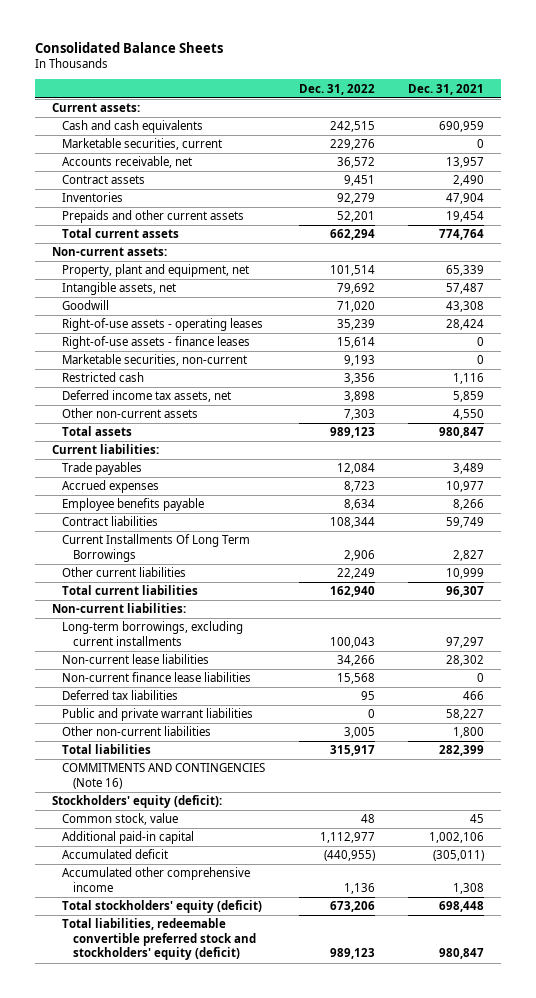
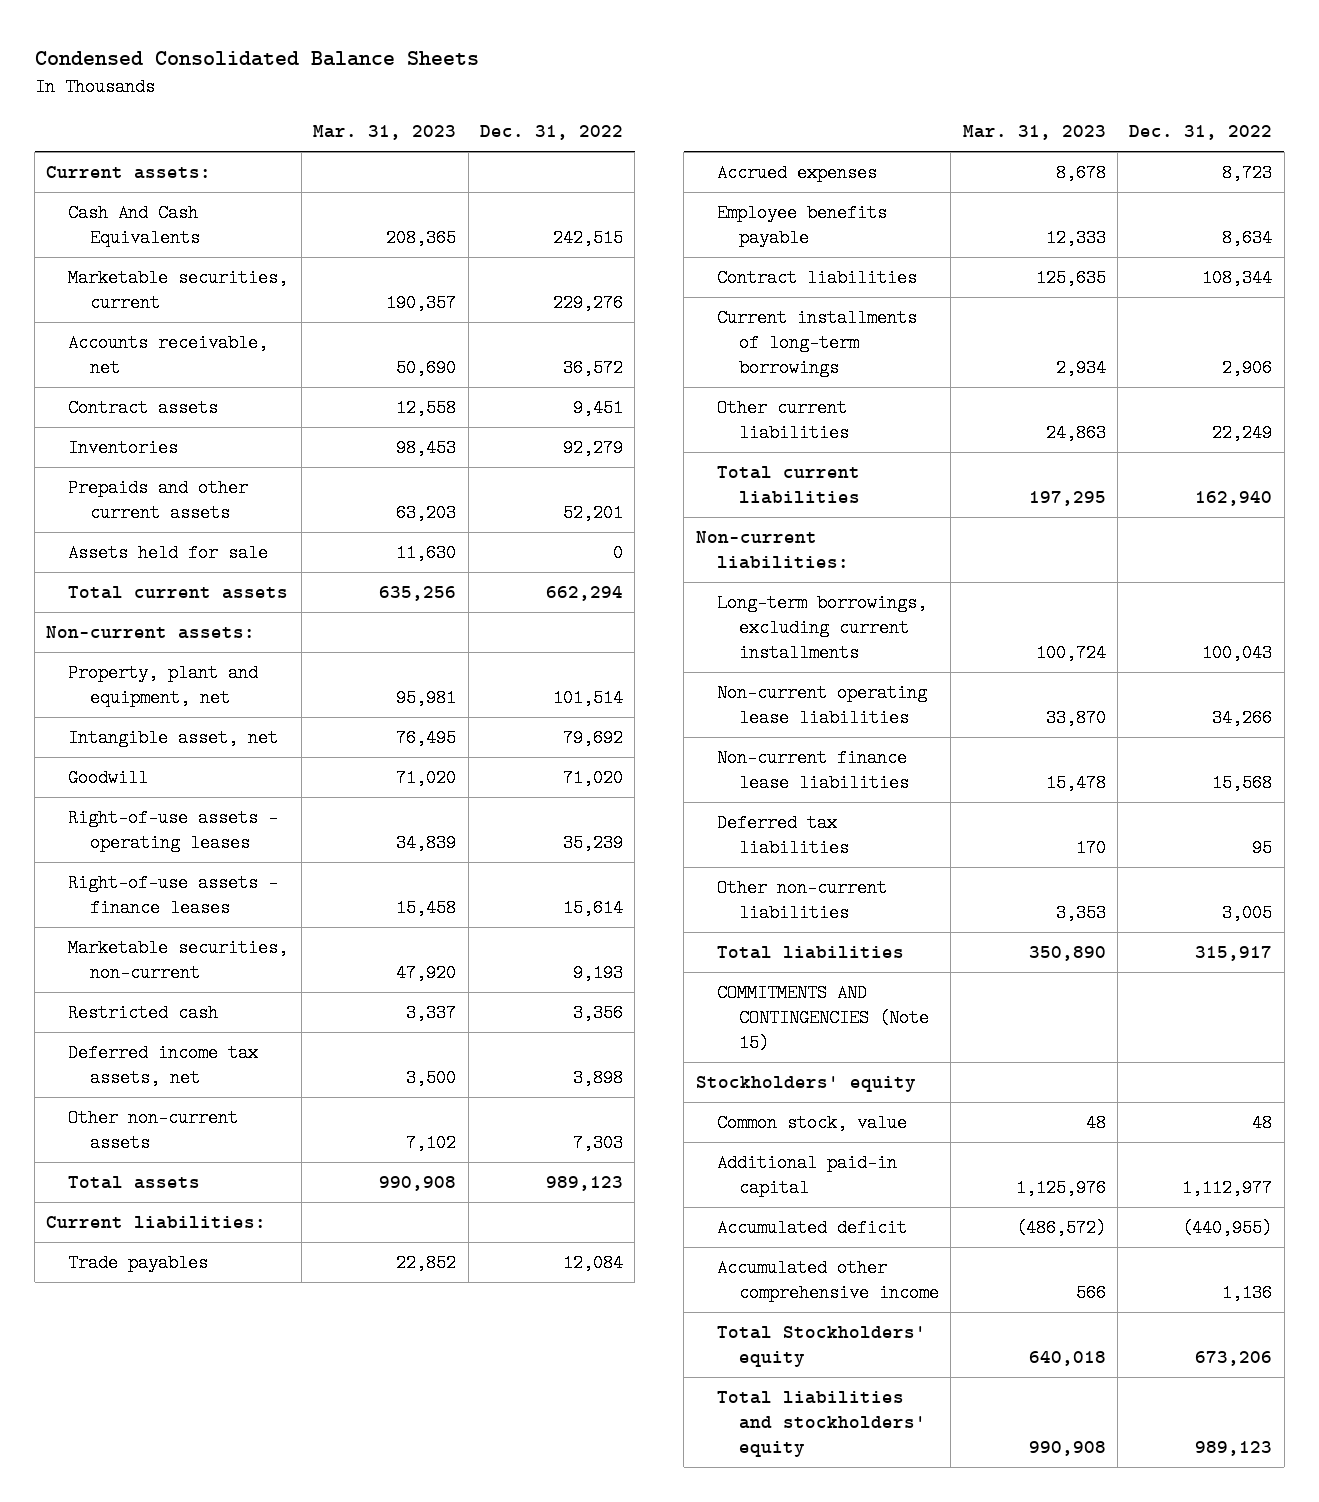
- Consolidated Balance Sheets
+ Condensed Consolidated Balance Sheets
- | Dec. 31, 2022 | Dec. 31, 2021
+ | Mar. 31, 2023 | Dec. 31, 2022
- Cash and cash equivalents | 242,515 | 690,959
+ Cash And Cash Equivalents | 208,365 | 242,515
+ Assets held for sale | 11,630 | 0
- Intangible assets, net | 79,692 | 57,487
+ Intangible asset, net | 76,495 | 79,692
- Current Installments Of Long Term Borrowings | 2,906 | 2,827
+ Current installments of long-term borrowings | 2,934 | 2,906
- Non-current lease liabilities | 34,266 | 28,302
+ Non-current operating lease liabilities | 33,870 | 34,266
- Public and private warrant liabilities | 0 | 58,227
- COMMITMENTS AND CONTINGENCIES (Note 16)
- Stockholders' equity (deficit):
+ COMMITMENTS AND CONTINGENCIES (Note 15)
+ Stockholders' equity
- Total stockholders' equity (deficit) | 673,206 | 698,448
- Total liabilities, redeemable convertible preferred stock and stockholders' equity (deficit) | 989,123 | 980,847
+ Total Stockholders' equity | 640,018 | 673,206
+ Total liabilities and stockholders' equity | 990,908 | 989,123

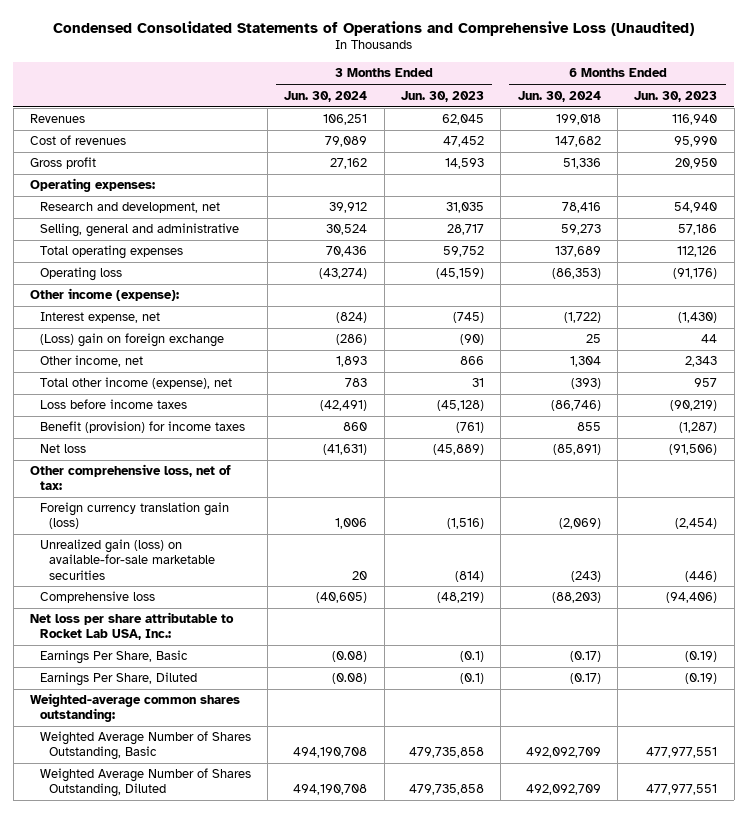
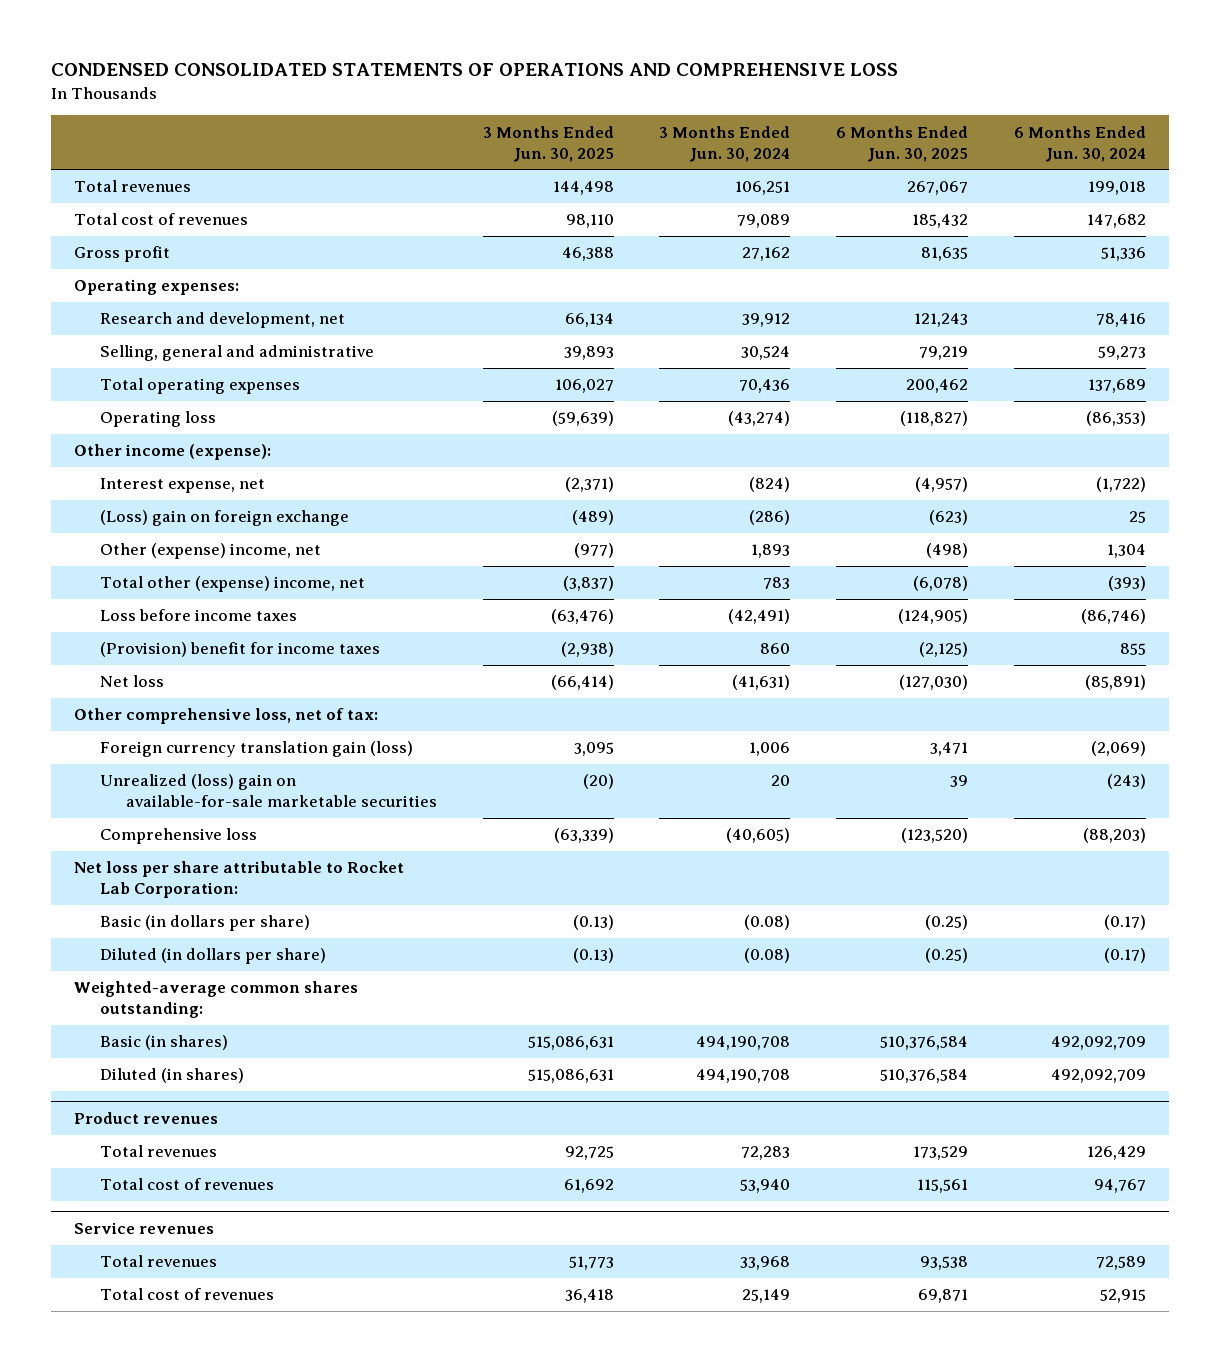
- Condensed Consolidated Statements of Operations and Comprehensive Loss (Unaudited)
+ CONDENSED CONSOLIDATED STATEMENTS OF OPERATIONS AND COMPREHENSIVE LOSS
- | 3 Months Ended Jun. 30, 2024 | 3 Months Ended Jun. 30, 2023 | 6 Months Ended Jun. 30, 2024 | 6 Months Ended Jun. 30, 2023
+ | 3 Months Ended Jun. 30, 2025 | 3 Months Ended Jun. 30, 2024 | 6 Months Ended Jun. 30, 2025 | 6 Months Ended Jun. 30, 2024
- Revenues | 106,251 | 62,045 | 199,018 | 116,940
- Cost of revenues | 79,089 | 47,452 | 147,682 | 95,990
+ Total revenues | 144,498 | 106,251 | 267,067 | 199,018
+ Total cost of revenues | 98,110 | 79,089 | 185,432 | 147,682
- Other income, net | 1,893 | 866 | 1,304 | 2,343
- Total other income (expense), net | 783 | 31 | (393) | 957
+ Other (expense) income, net | (977) | 1,893 | (498) | 1,304
+ Total other (expense) income, net | (3,837) | 783 | (6,078) | (393)
- Benefit (provision) for income taxes | 860 | (761) | 855 | (1,287)
+ (Provision) benefit for income taxes | (2,938) | 860 | (2,125) | 855
- Unrealized gain (loss) on available-for-sale marketable securities | 20 | (814) | (243) | (446)
+ Unrealized (loss) gain on available-for-sale marketable securities | (20) | 20 | 39 | (243)
- Net loss per share attributable to Rocket Lab USA, Inc.:
- Earnings Per Share, Basic | (0.08) | (0.1) | (0.17) | (0.19)
- Earnings Per Share, Diluted | (0.08) | (0.1) | (0.17) | (0.19)
+ Net loss per share attributable to Rocket Lab Corporation:
+ Basic (in dollars per share) | (0.13) | (0.08) | (0.25) | (0.17)
+ Diluted (in dollars per share) | (0.13) | (0.08) | (0.25) | (0.17)
- Weighted Average Number of Shares Outstanding, Basic | 494,190,708 | 479,735,858 | 492,092,709 | 477,977,551
- Weighted Average Number of Shares Outstanding, Diluted | 494,190,708 | 479,735,858 | 492,092,709 | 477,977,551
+ Basic (in shares) | 515,086,631 | 494,190,708 | 510,376,584 | 492,092,709
+ Diluted (in shares) | 515,086,631 | 494,190,708 | 510,376,584 | 492,092,709
+ Product revenues
+ Total revenues | 92,725 | 72,283 | 173,529 | 126,429
+ Total cost of revenues | 61,692 | 53,940 | 115,561 | 94,767
+ Service revenues
+ Total revenues | 51,773 | 33,968 | 93,538 | 72,589
+ Total cost of revenues | 36,418 | 25,149 | 69,871 | 52,915

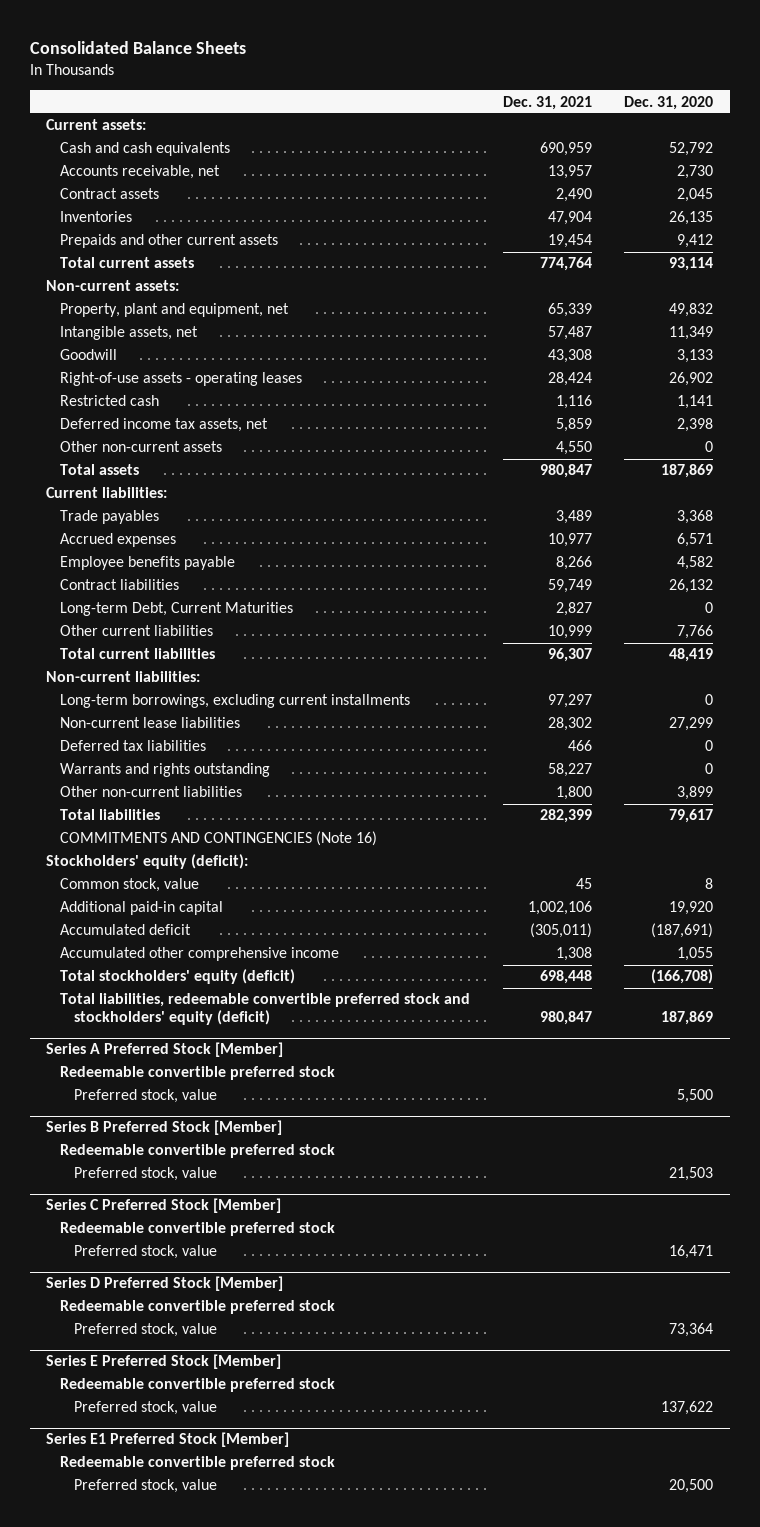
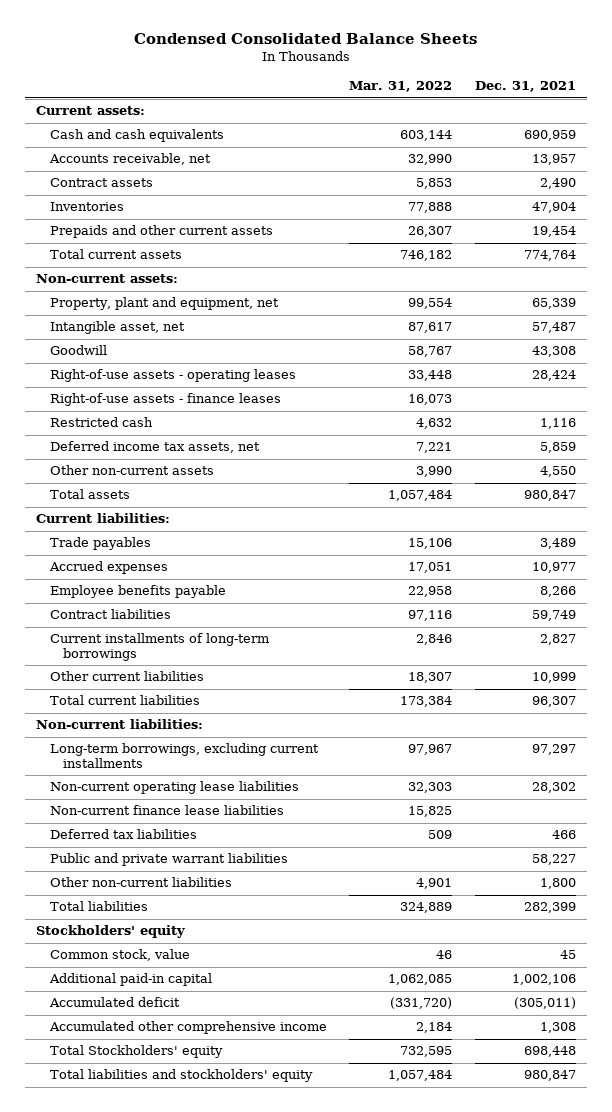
- Consolidated Balance Sheets
+ Condensed Consolidated Balance Sheets
- | Dec. 31, 2021 | Dec. 31, 2020
+ | Mar. 31, 2022 | Dec. 31, 2021
- Intangible assets, net | 57,487 | 11,349
+ Intangible asset, net | 87,617 | 57,487
+ Right-of-use assets - finance leases | 16,073 |
- Long-term Debt, Current Maturities | 2,827 | 0
+ Current installments of long-term borrowings | 2,846 | 2,827
- Non-current lease liabilities | 28,302 | 27,299
+ Non-current operating lease liabilities | 32,303 | 28,302
+ Non-current finance lease liabilities | 15,825 |
- Warrants and rights outstanding | 58,227 | 0
+ Public and private warrant liabilities | | 58,227
- COMMITMENTS AND CONTINGENCIES (Note 16)
- Stockholders' equity (deficit):
+ Stockholders' equity
- Total stockholders' equity (deficit) | 698,448 | (166,708)
- Total liabilities, redeemable convertible preferred stock and stockholders' equity (deficit) | 980,847 | 187,869
- Series A Preferred Stock [Member]
- Redeemable convertible preferred stock
- Preferred stock, value | | 5,500
- Series B Preferred Stock [Member]
- Redeemable convertible preferred stock
- Preferred stock, value | | 21,503
- Series C Preferred Stock [Member]
- Redeemable convertible preferred stock
- Preferred stock, value | | 16,471
- Series D Preferred Stock [Member]
- Redeemable convertible preferred stock
- Preferred stock, value | | 73,364
- Series E Preferred Stock [Member]
- Redeemable convertible preferred stock
- Preferred stock, value | | 137,622
- Series E1 Preferred Stock [Member]
- Redeemable convertible preferred stock
- Preferred stock, value | | 20,500
+ Total Stockholders' equity | 732,595 | 698,448
+ Total liabilities and stockholders' equity | 1,057,484 | 980,847

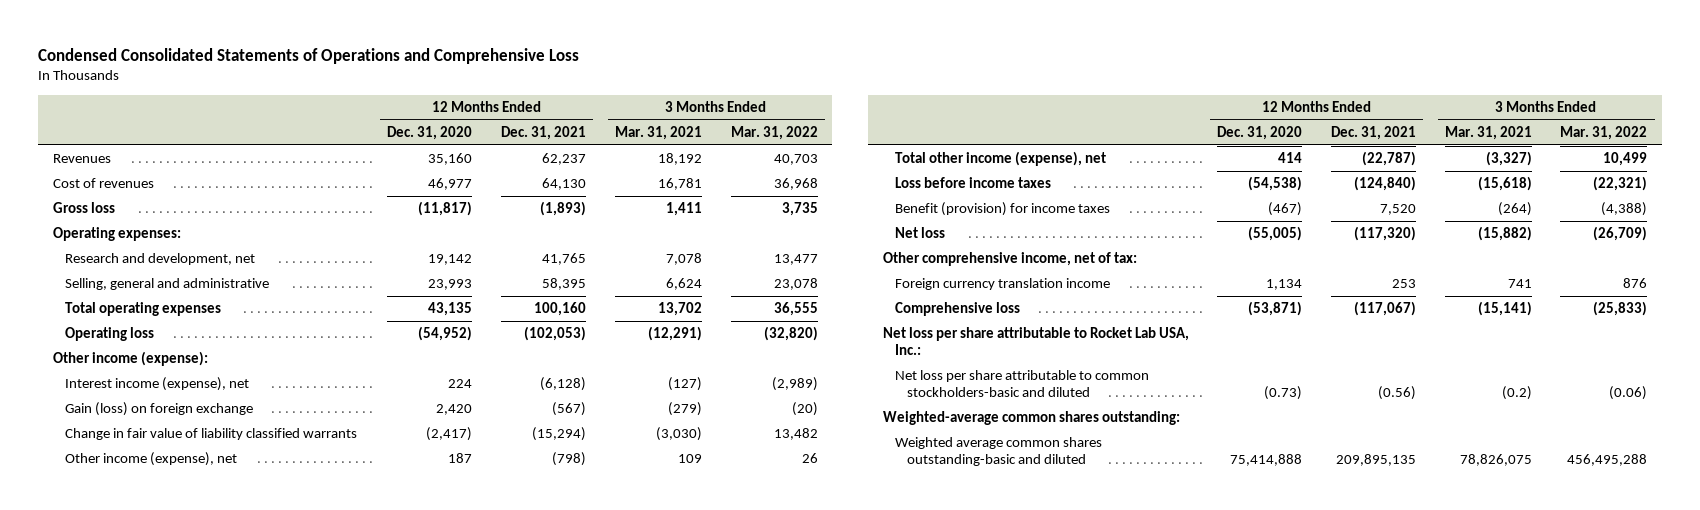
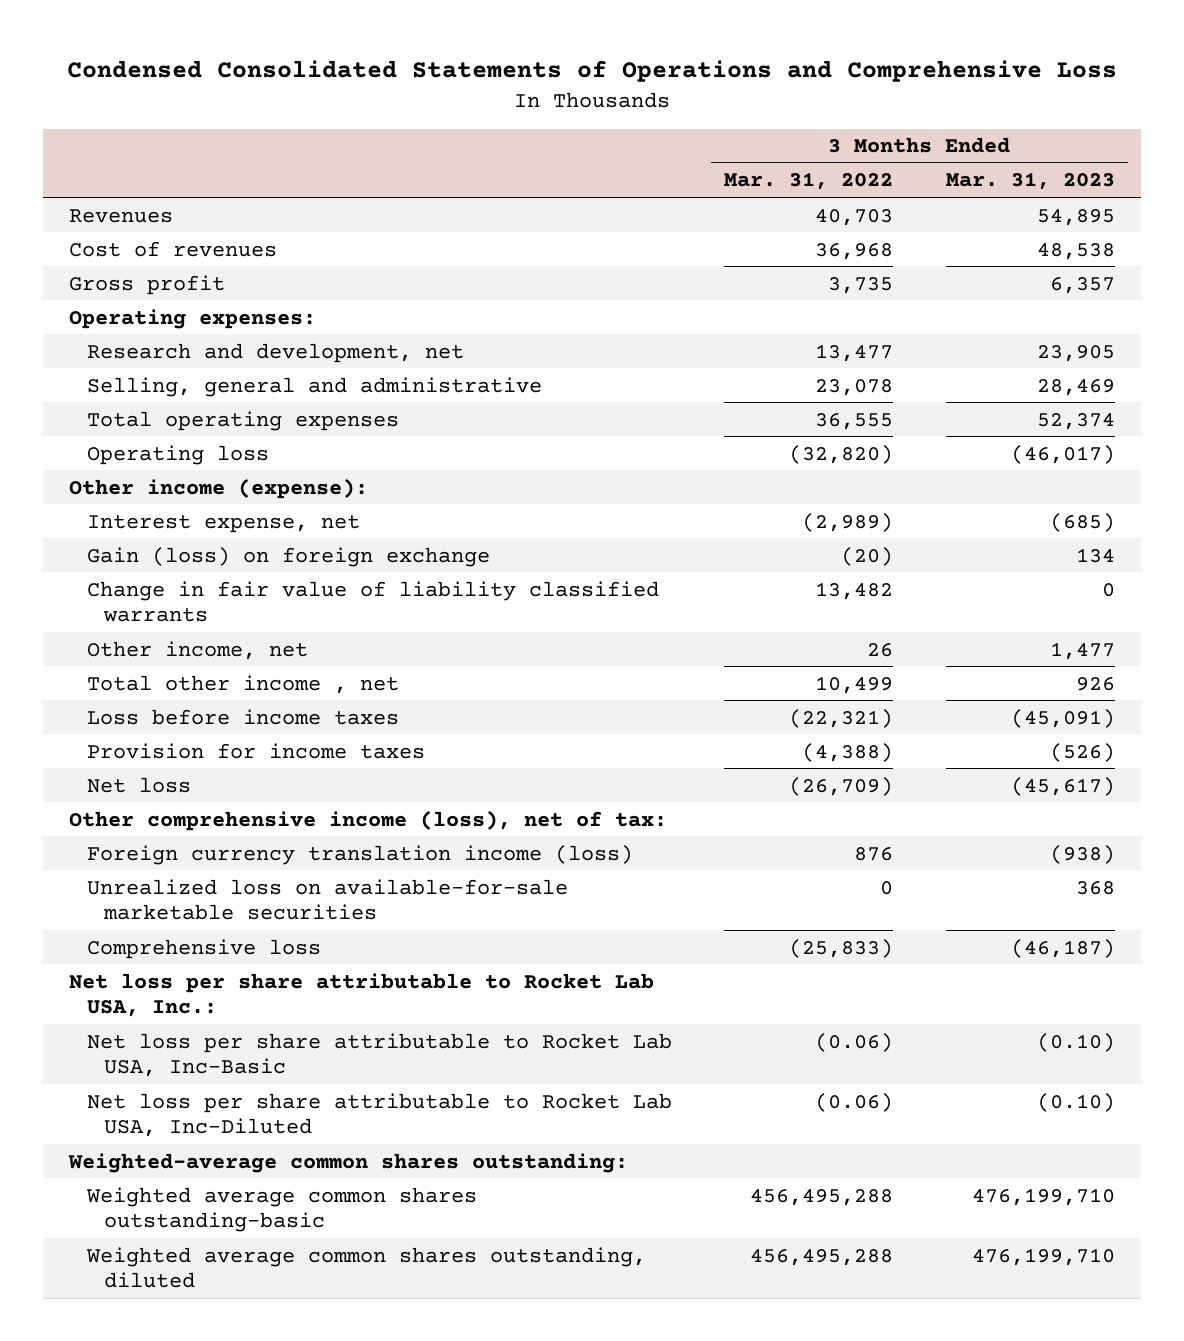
- | 12 Months Ended Dec. 31, 2020 | 12 Months Ended Dec. 31, 2021 | 3 Months Ended Mar. 31, 2021 | 3 Months Ended Mar. 31, 2022
+ | 3 Months Ended Mar. 31, 2022 | 3 Months Ended Mar. 31, 2023
- Gross loss | (11,817) | (1,893) | 1,411 | 3,735
+ Gross profit | 3,735 | 6,357
- Interest income (expense), net | 224 | (6,128) | (127) | (2,989)
+ Interest expense, net | (2,989) | (685)
- Other income (expense), net | 187 | (798) | 109 | 26
- Total other income (expense), net | 414 | (22,787) | (3,327) | 10,499
+ Other income, net | 26 | 1,477
+ Total other income , net | 10,499 | 926
- Benefit (provision) for income taxes | (467) | 7,520 | (264) | (4,388)
+ Provision for income taxes | (4,388) | (526)
- Other comprehensive income, net of tax:
- Foreign currency translation income | 1,134 | 253 | 741 | 876
+ Other comprehensive income (loss), net of tax:
+ Foreign currency translation income (loss) | 876 | (938)
+ Unrealized loss on available-for-sale marketable securities | 0 | 368
- Net loss per share attributable to common stockholders-basic and diluted | (0.73) | (0.56) | (0.2) | (0.06)
+ Net loss per share attributable to Rocket Lab USA, Inc-Basic | (0.06) | (0.10)
+ Net loss per share attributable to Rocket Lab USA, Inc-Diluted | (0.06) | (0.10)
- Weighted average common shares outstanding-basic and diluted | 75,414,888 | 209,895,135 | 78,826,075 | 456,495,288
+ Weighted average common shares outstanding-basic | 456,495,288 | 476,199,710
+ Weighted average common shares outstanding, diluted | 456,495,288 | 476,199,710

